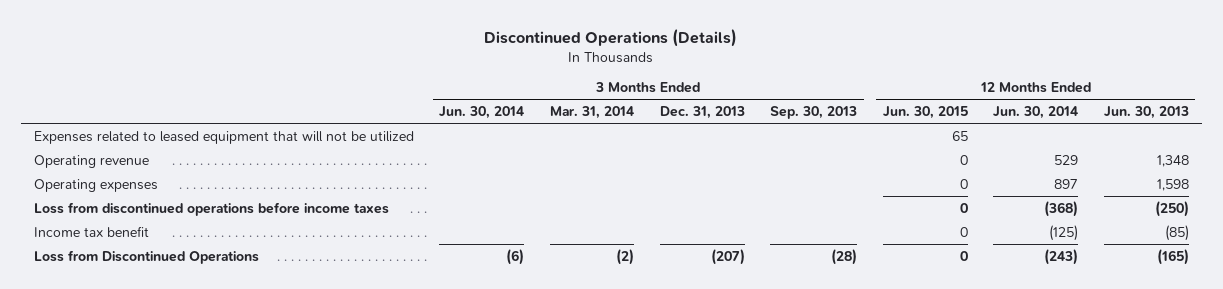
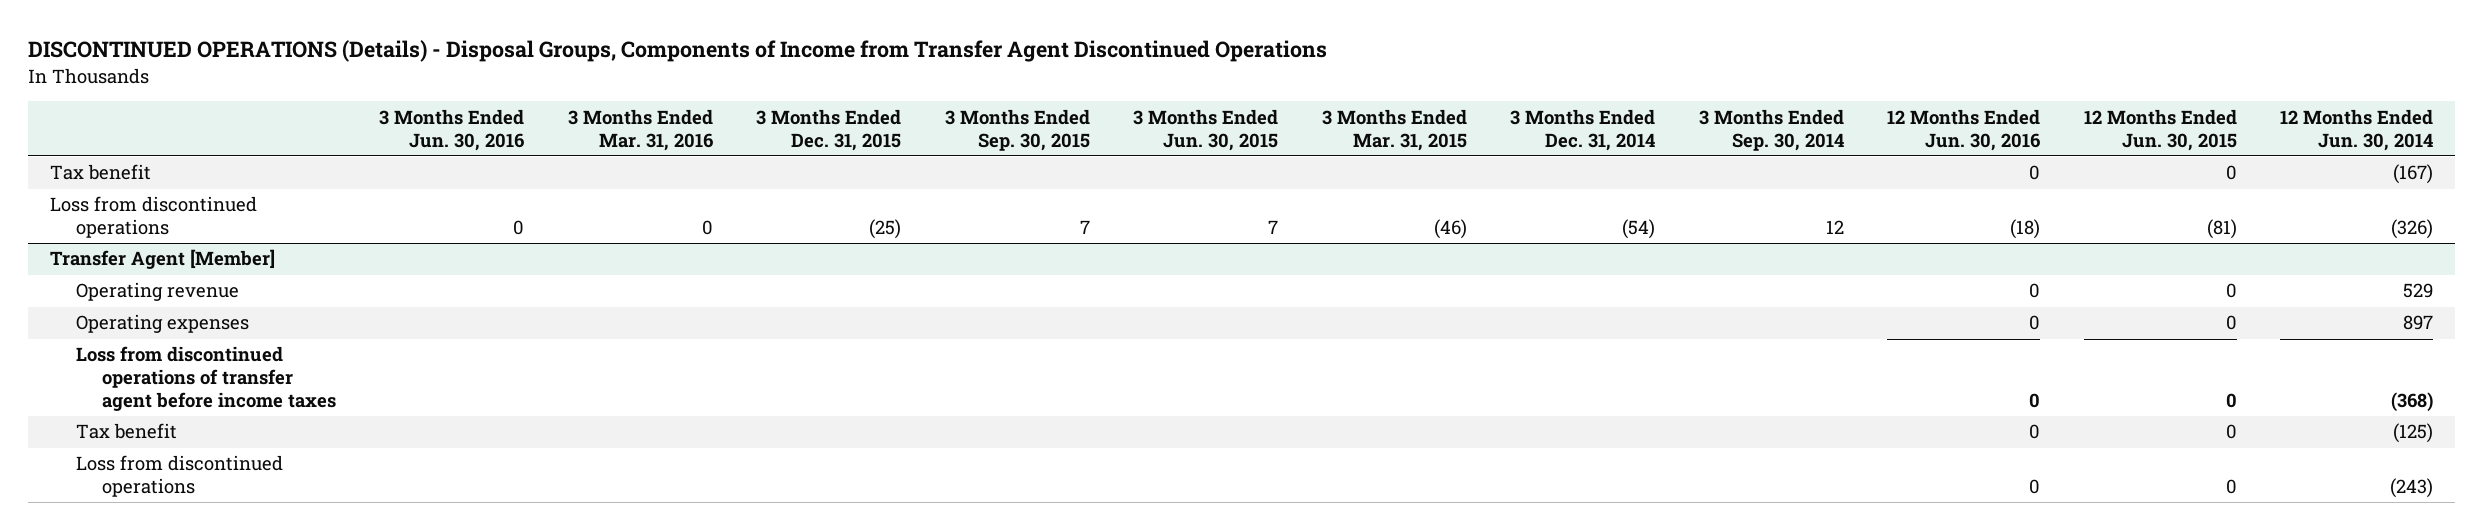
- Discontinued Operations (Details)
+ DISCONTINUED OPERATIONS (Details) - Disposal Groups, Components of Income from Transfer Agent Discontinued Operations
- | 3 Months Ended Jun. 30, 2014 | 3 Months Ended Mar. 31, 2014 | 3 Months Ended Dec. 31, 2013 | 3 Months Ended Sep. 30, 2013 | 12 Months Ended Jun. 30, 2015 | 12 Months Ended Jun. 30, 2014 | 12 Months Ended Jun. 30, 2013
+ | 3 Months Ended Jun. 30, 2016 | 3 Months Ended Mar. 31, 2016 | 3 Months Ended Dec. 31, 2015 | 3 Months Ended Sep. 30, 2015 | 3 Months Ended Jun. 30, 2015 | 3 Months Ended Mar. 31, 2015 | 3 Months Ended Dec. 31, 2014 | 3 Months Ended Sep. 30, 2014 | 12 Months Ended Jun. 30, 2016 | 12 Months Ended Jun. 30, 2015 | 12 Months Ended Jun. 30, 2014
- Expenses related to leased equipment that will not be utilized | | | | | 65 | |
+ Tax benefit | | | | | | | | | 0 | 0 | (167)
+ Loss from discontinued operations | 0 | 0 | (25) | 7 | 7 | (46) | (54) | 12 | (18) | (81) | (326)
+ Transfer Agent [Member]
- Loss from discontinued operations before income taxes | | | | | 0 | (368) | (250)
- Income tax benefit | | | | | 0 | (125) | (85)
- Loss from Discontinued Operations | (6) | (2) | (207) | (28) | 0 | (243) | (165)
+ Loss from discontinued operations of transfer agent before income taxes | | | | | | | | | 0 | 0 | (368)
+ Tax benefit | | | | | | | | | 0 | 0 | (125)
+ Loss from discontinued operations | | | | | | | | | 0 | 0 | (243)

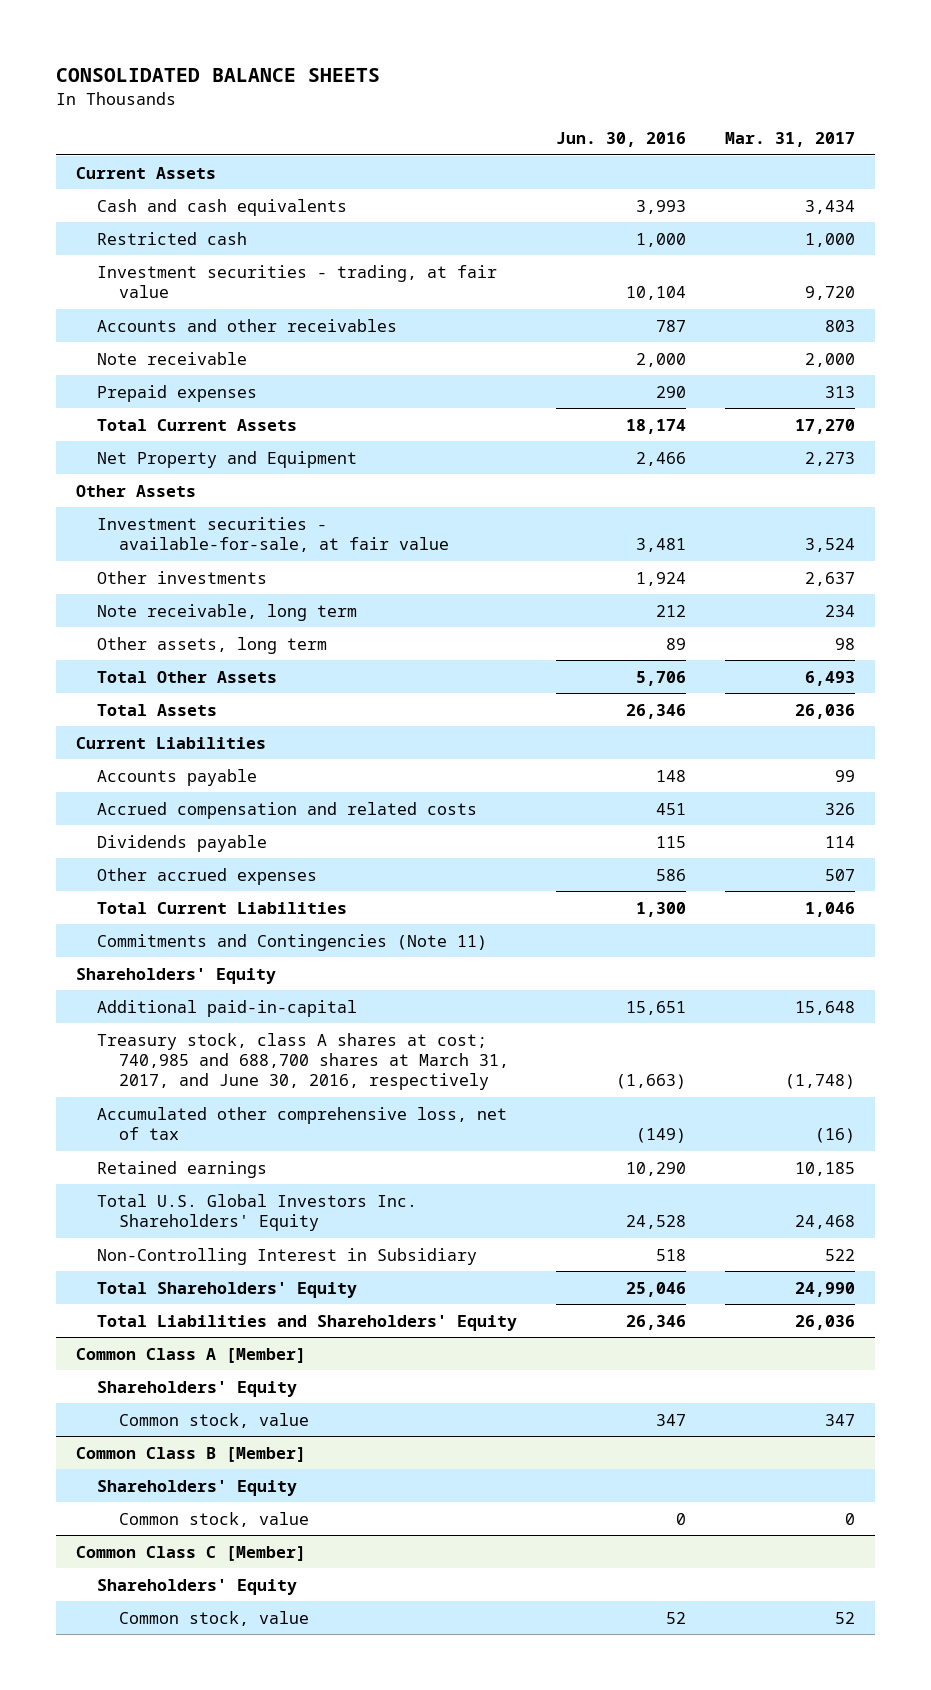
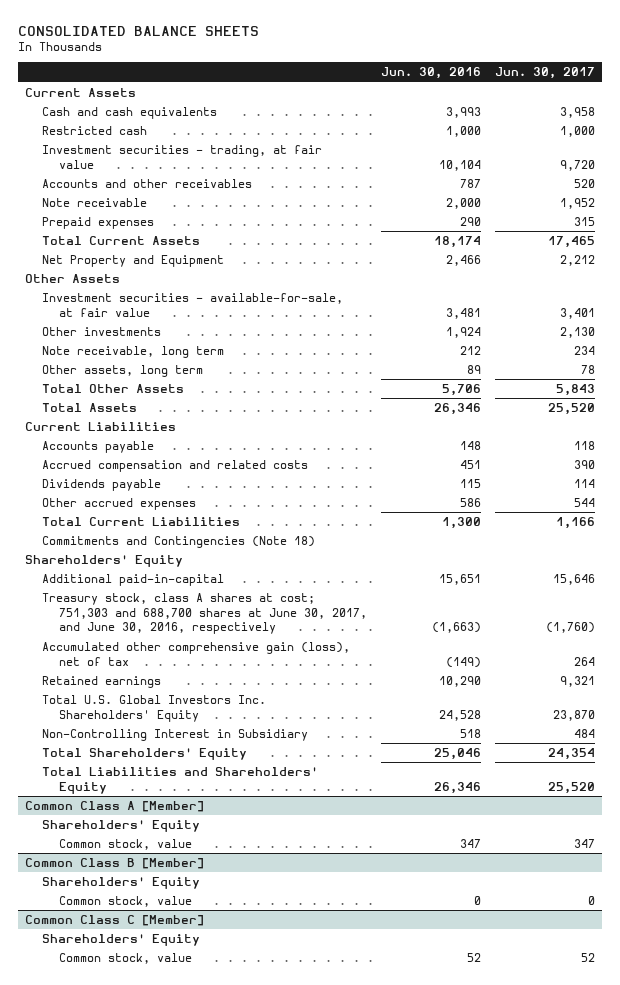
- | Jun. 30, 2016 | Mar. 31, 2017
+ | Jun. 30, 2016 | Jun. 30, 2017
- Commitments and Contingencies (Note 11)
+ Commitments and Contingencies (Note 18)
- Treasury stock, class A shares at cost; 740,985 and 688,700 shares at March 31, 2017, and June 30, 2016, respectively | (1,663) | (1,748)
- Accumulated other comprehensive loss, net of tax | (149) | (16)
+ Treasury stock, class A shares at cost; 751,303 and 688,700 shares at June 30, 2017, and June 30, 2016, respectively | (1,663) | (1,760)
+ Accumulated other comprehensive gain (loss), net of tax | (149) | 264

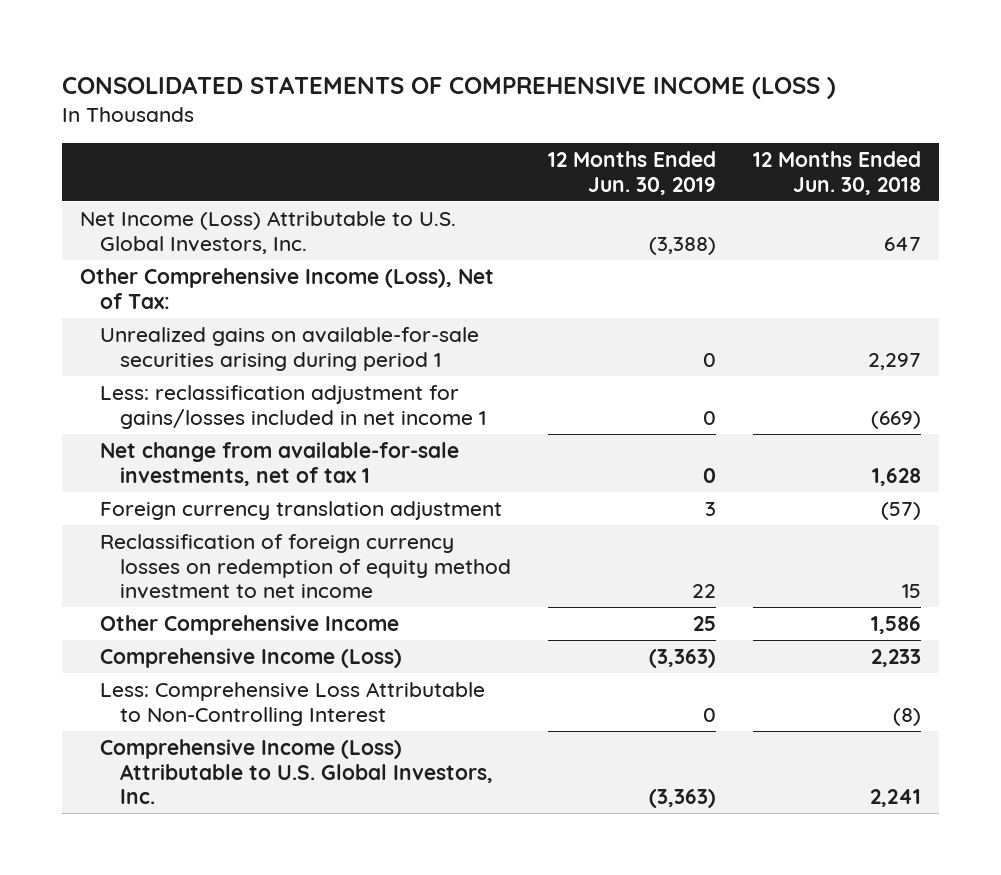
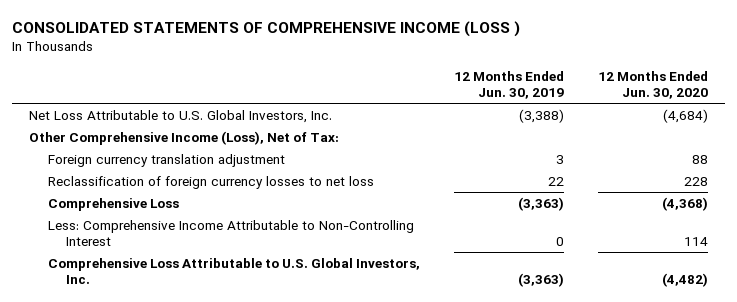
- | 12 Months Ended Jun. 30, 2019 | 12 Months Ended Jun. 30, 2018
+ | 12 Months Ended Jun. 30, 2019 | 12 Months Ended Jun. 30, 2020
- Net Income (Loss) Attributable to U.S. Global Investors, Inc. | (3,388) | 647
+ Net Loss Attributable to U.S. Global Investors, Inc. | (3,388) | (4,684)
- Unrealized gains on available-for-sale securities arising during period 1 | 0 | 2,297
- Less: reclassification adjustment for gains/losses included in net income 1 | 0 | (669)
- Net change from available-for-sale investments, net of tax 1 | 0 | 1,628
- Reclassification of foreign currency losses on redemption of equity method investment to net income | 22 | 15
- Other Comprehensive Income | 25 | 1,586
- Comprehensive Income (Loss) | (3,363) | 2,233
- Less: Comprehensive Loss Attributable to Non-Controlling Interest | 0 | (8)
- Comprehensive Income (Loss) Attributable to U.S. Global Investors, Inc. | (3,363) | 2,241
+ Reclassification of foreign currency losses to net loss | 22 | 228
+ Comprehensive Loss | (3,363) | (4,368)
+ Less: Comprehensive Income Attributable to Non-Controlling Interest | 0 | 114
+ Comprehensive Loss Attributable to U.S. Global Investors, Inc. | (3,363) | (4,482)

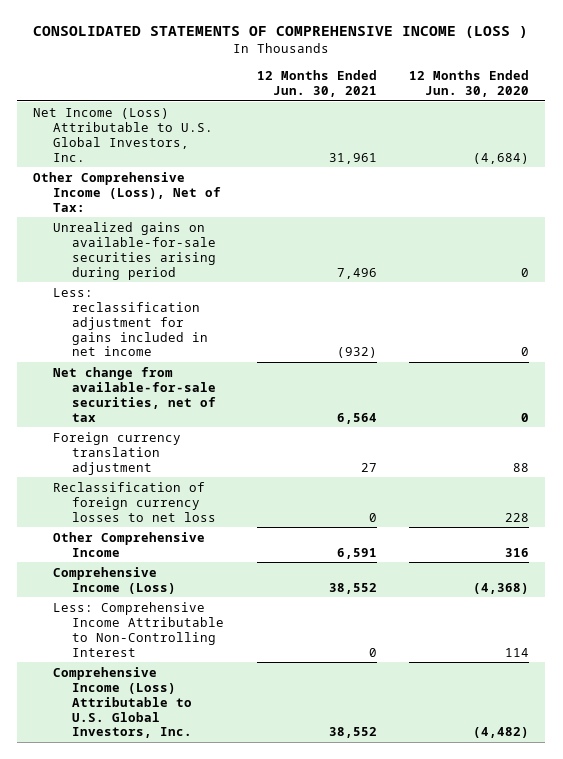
- | 12 Months Ended Jun. 30, 2019 | 12 Months Ended Jun. 30, 2020
+ | 12 Months Ended Jun. 30, 2021 | 12 Months Ended Jun. 30, 2020
- Net Loss Attributable to U.S. Global Investors, Inc. | (3,388) | (4,684)
+ Net Income (Loss) Attributable to U.S. Global Investors, Inc. | 31,961 | (4,684)
+ Unrealized gains on available-for-sale securities arising during period | 7,496 | 0
+ Less: reclassification adjustment for gains included in net income | (932) | 0
+ Net change from available-for-sale securities, net of tax | 6,564 | 0
- Comprehensive Loss | (3,363) | (4,368)
+ Other Comprehensive Income | 6,591 | 316
+ Comprehensive Income (Loss) | 38,552 | (4,368)
- Comprehensive Loss Attributable to U.S. Global Investors, Inc. | (3,363) | (4,482)
+ Comprehensive Income (Loss) Attributable to U.S. Global Investors, Inc. | 38,552 | (4,482)

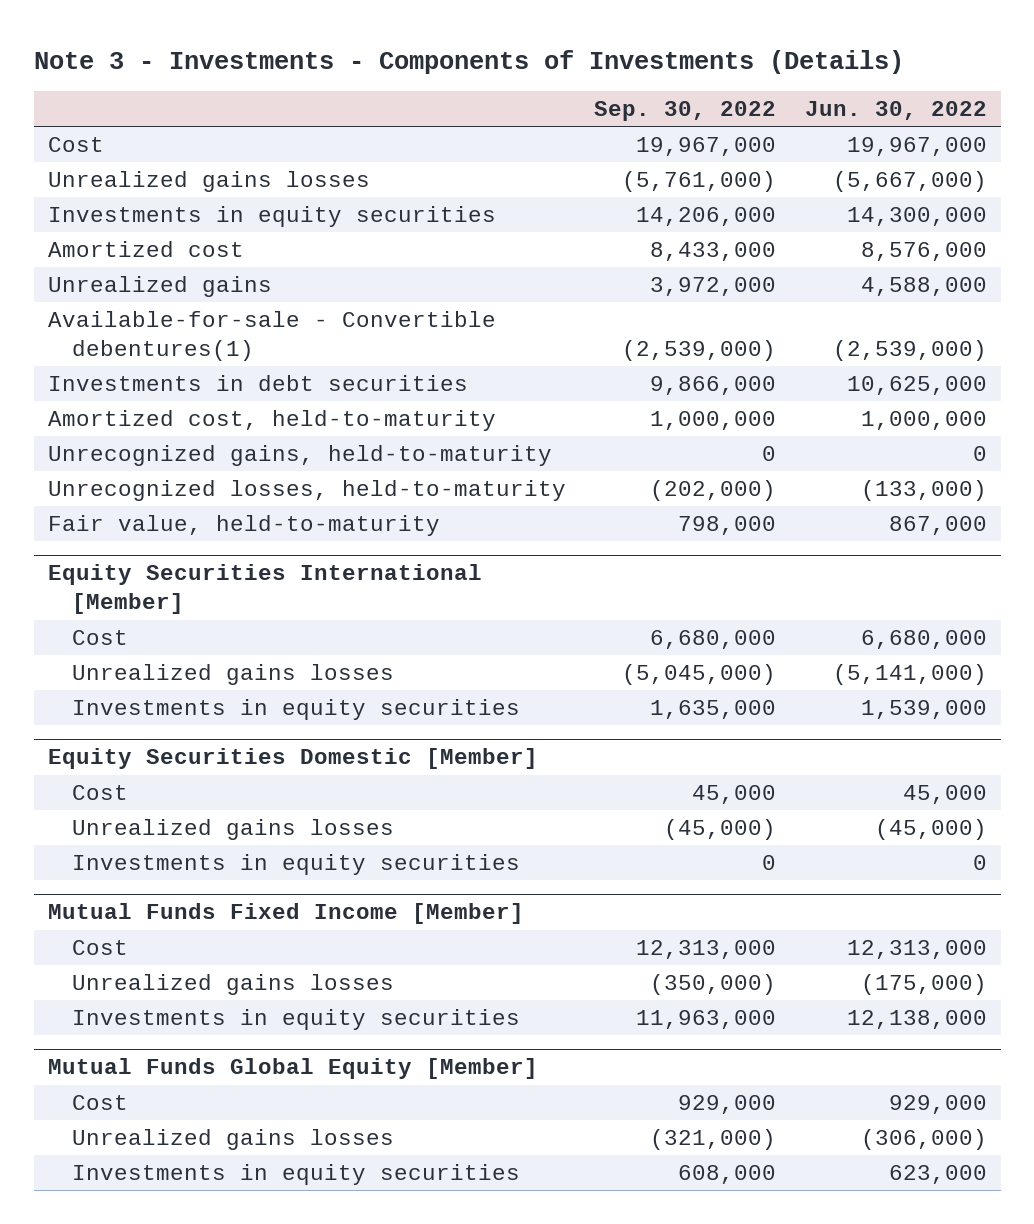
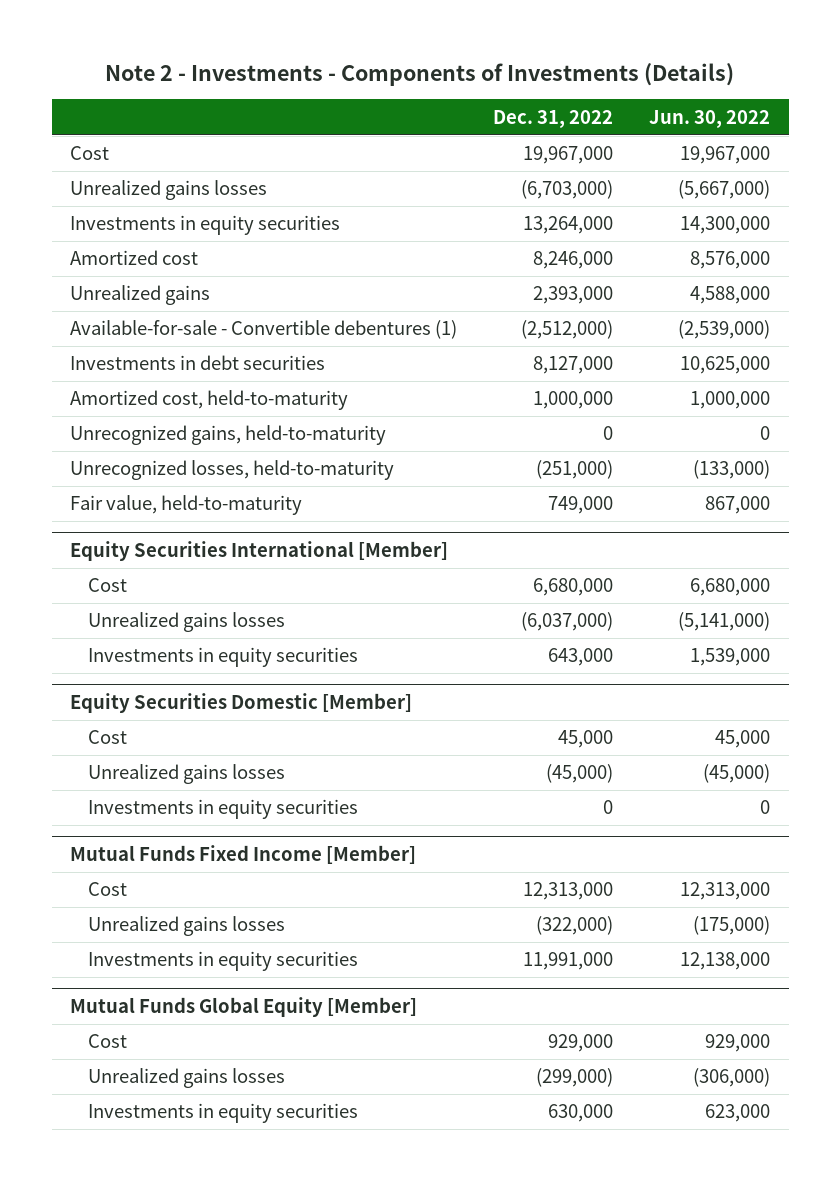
- Note 3 - Investments - Components of Investments (Details)
+ Note 2 - Investments - Components of Investments (Details)
- | Sep. 30, 2022 | Jun. 30, 2022
+ | Dec. 31, 2022 | Jun. 30, 2022
- Available-for-sale - Convertible debentures(1) | (2,539,000) | (2,539,000)
+ Available-for-sale - Convertible debentures (1) | (2,512,000) | (2,539,000)

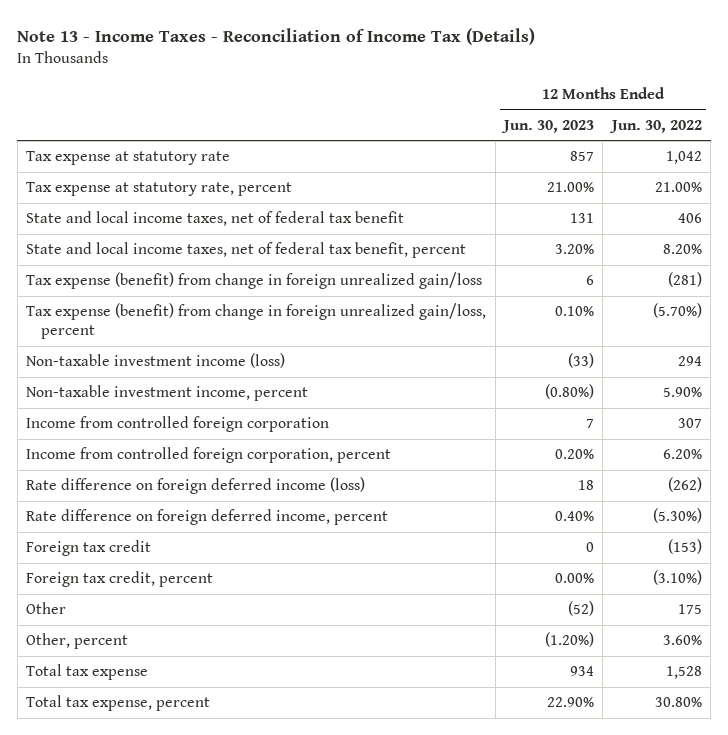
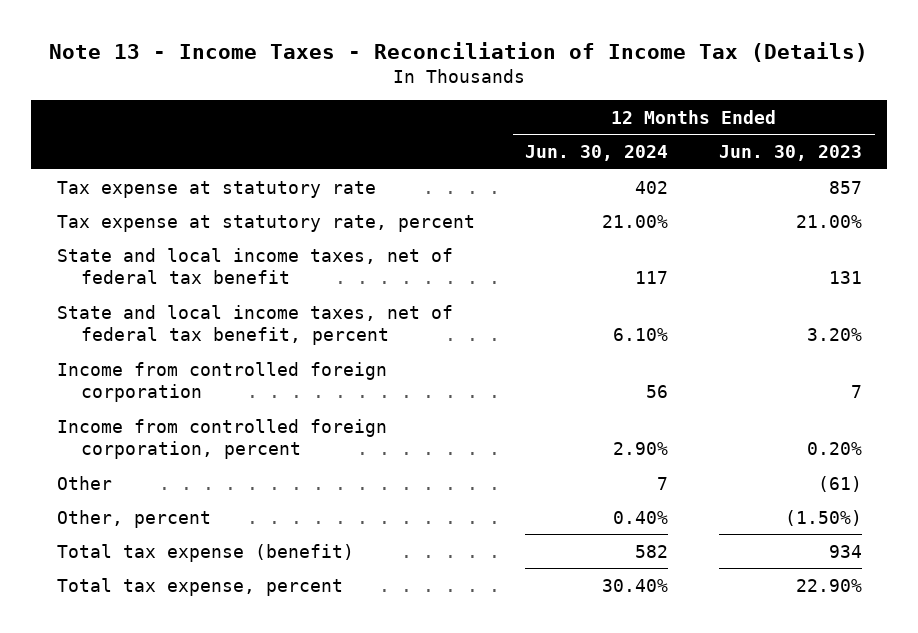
- | 12 Months Ended Jun. 30, 2023 | 12 Months Ended Jun. 30, 2022
+ | 12 Months Ended Jun. 30, 2024 | 12 Months Ended Jun. 30, 2023
- Tax expense (benefit) from change in foreign unrealized gain/loss | 6 | (281)
- Tax expense (benefit) from change in foreign unrealized gain/loss, percent | 0.10% | (5.70%)
- Non-taxable investment income (loss) | (33) | 294
- Non-taxable investment income, percent | (0.80%) | 5.90%
- Rate difference on foreign deferred income (loss) | 18 | (262)
- Rate difference on foreign deferred income, percent | 0.40% | (5.30%)
- Foreign tax credit | 0 | (153)
- Foreign tax credit, percent | 0.00% | (3.10%)
- Other | (52) | 175
- Other, percent | (1.20%) | 3.60%
- Total tax expense | 934 | 1,528
+ Other | 7 | (61)
+ Other, percent | 0.40% | (1.50%)
+ Total tax expense (benefit) | 582 | 934

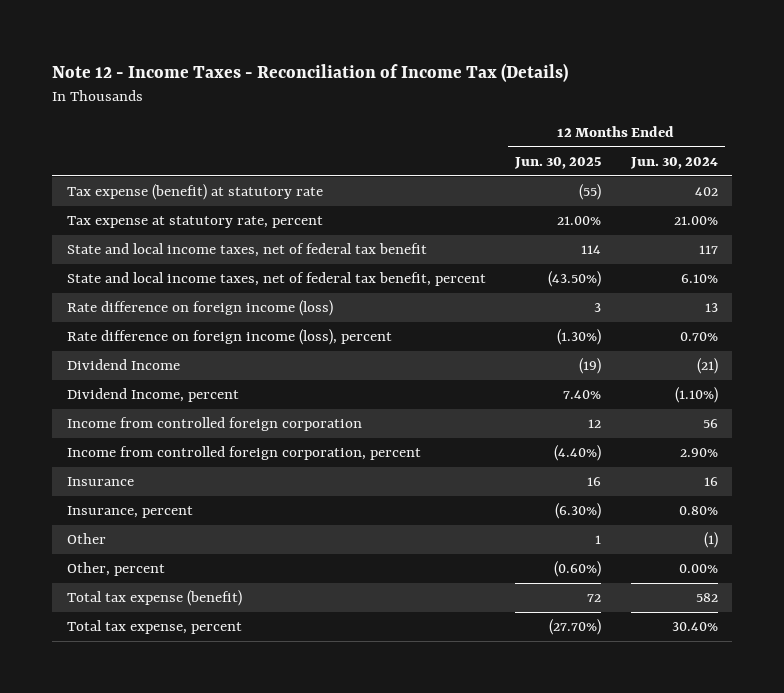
- Note 13 - Income Taxes - Reconciliation of Income Tax (Details)
+ Note 12 - Income Taxes - Reconciliation of Income Tax (Details)
- | 12 Months Ended Jun. 30, 2024 | 12 Months Ended Jun. 30, 2023
+ | 12 Months Ended Jun. 30, 2025 | 12 Months Ended Jun. 30, 2024
- Tax expense at statutory rate | 402 | 857
+ Tax expense (benefit) at statutory rate | (55) | 402
+ Rate difference on foreign income (loss) | 3 | 13
+ Rate difference on foreign income (loss), percent | (1.30%) | 0.70%
+ Dividend Income | (19) | (21)
+ Dividend Income, percent | 7.40% | (1.10%)
- Other | 7 | (61)
- Other, percent | 0.40% | (1.50%)
+ Insurance | 16 | 16
+ Insurance, percent | (6.30%) | 0.80%
+ Other | 1 | (1)
+ Other, percent | (0.60%) | 0.00%

